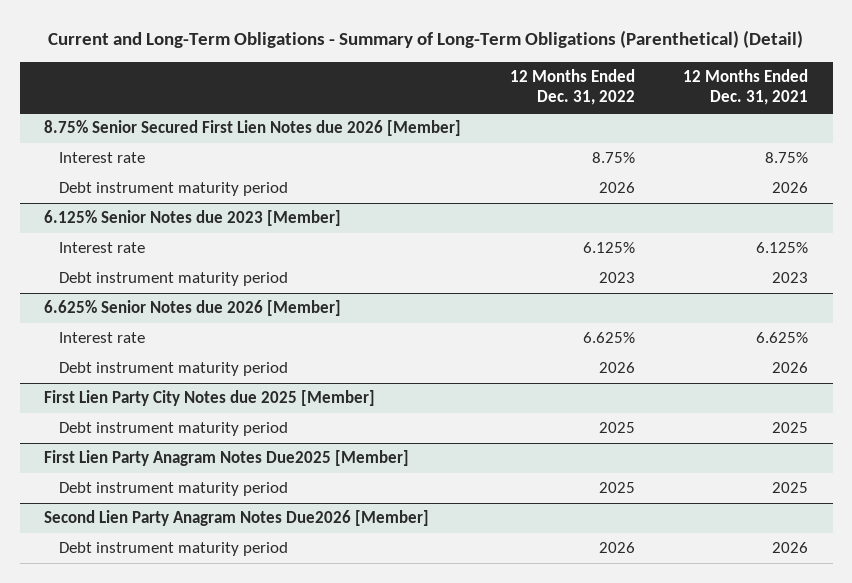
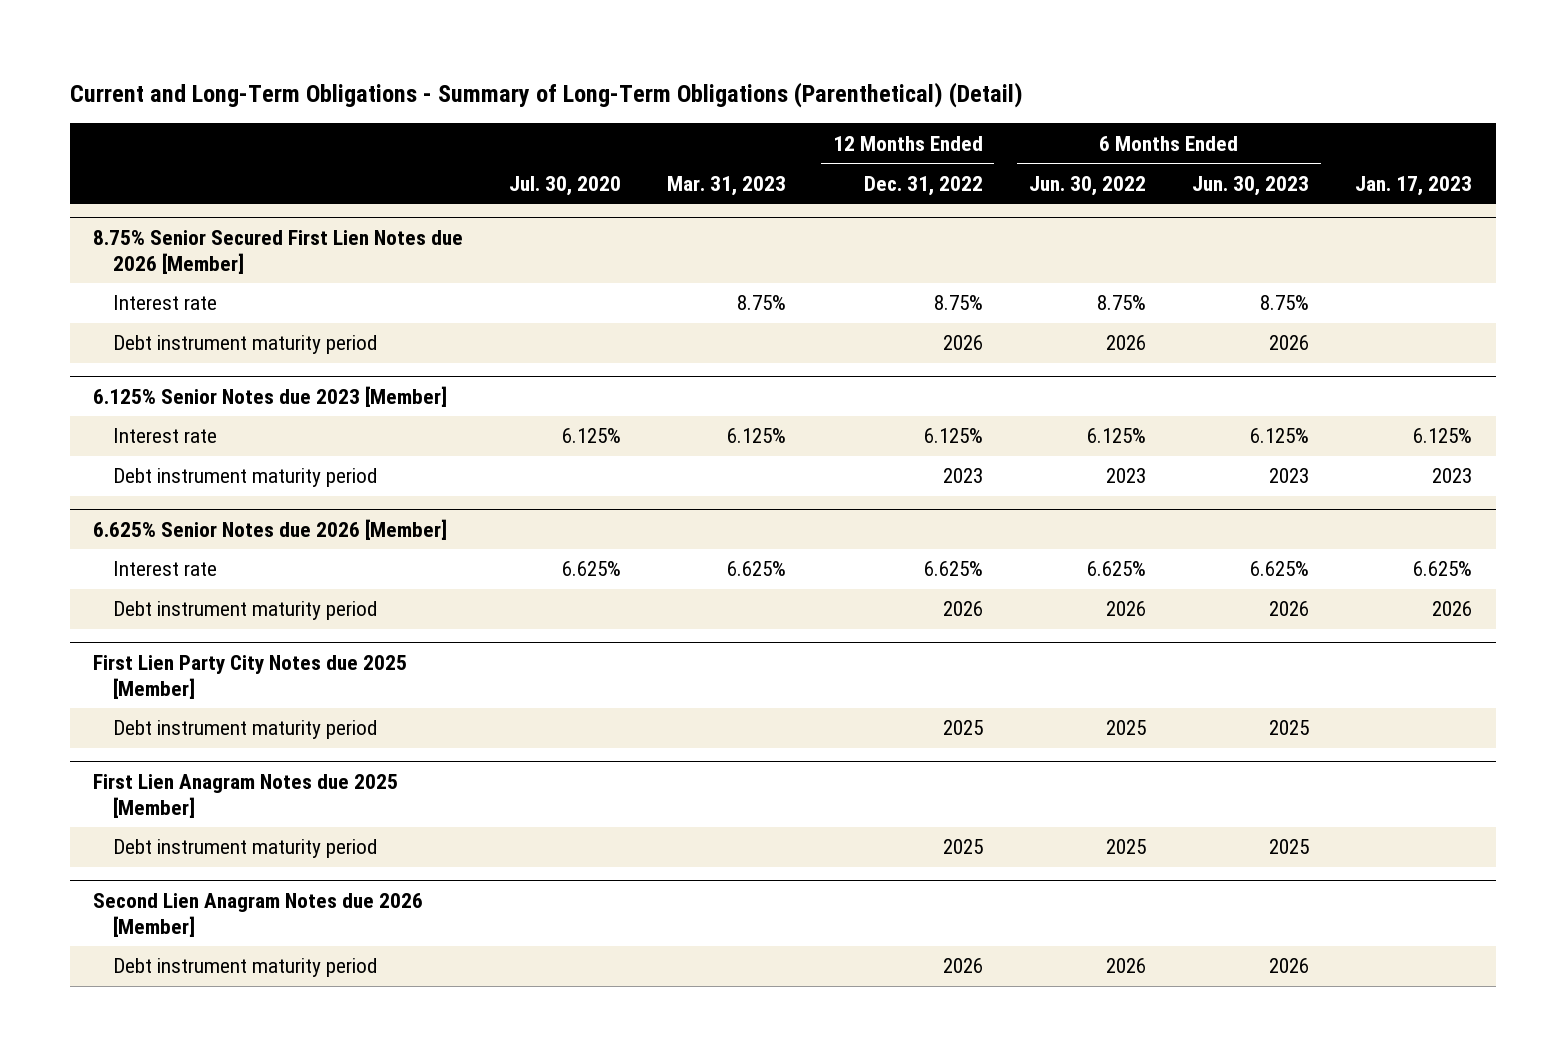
- | 12 Months Ended Dec. 31, 2022 | 12 Months Ended Dec. 31, 2021
+ | Jul. 30, 2020 | Mar. 31, 2023 | 12 Months Ended Dec. 31, 2022 | 6 Months Ended Jun. 30, 2022 | 6 Months Ended Jun. 30, 2023 | Jan. 17, 2023
- First Lien Party Anagram Notes Due2025 [Member]
+ First Lien Anagram Notes due 2025 [Member]
- Second Lien Party Anagram Notes Due2026 [Member]
+ Second Lien Anagram Notes due 2026 [Member]

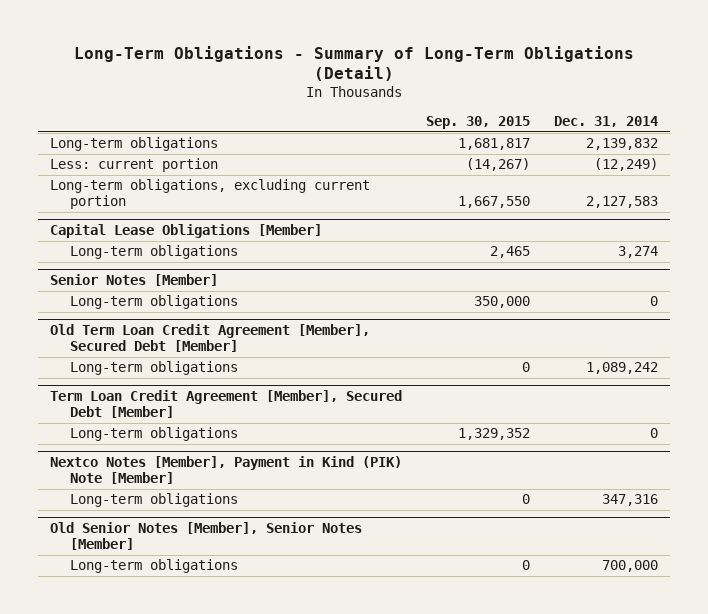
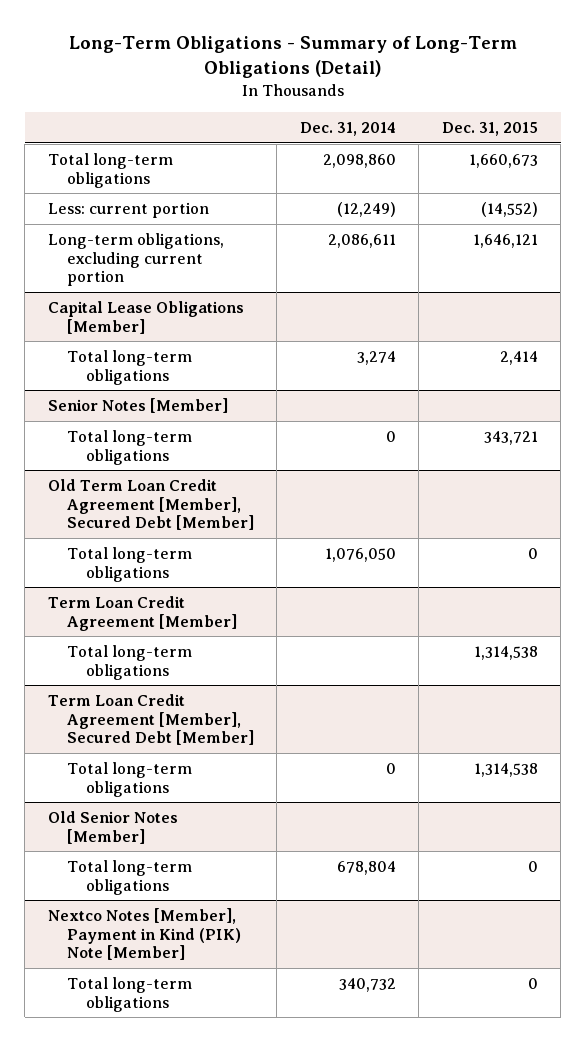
- | Sep. 30, 2015 | Dec. 31, 2014
+ | Dec. 31, 2014 | Dec. 31, 2015
- Long-term obligations | 1,681,817 | 2,139,832
+ Total long-term obligations | 2,098,860 | 1,660,673
- Long-term obligations, excluding current portion | 1,667,550 | 2,127,583
+ Long-term obligations, excluding current portion | 2,086,611 | 1,646,121
@ Capital Lease Obligations [Member]
- Long-term obligations | 2,465 | 3,274
+ Total long-term obligations | 3,274 | 2,414
@ Senior Notes [Member]
- Long-term obligations | 350,000 | 0
+ Total long-term obligations | 0 | 343,721
@ Old Term Loan Credit Agreement [Member], Secured Debt [Member]
- Long-term obligations | 0 | 1,089,242
+ Total long-term obligations | 1,076,050 | 0
+ Term Loan Credit Agreement [Member]
+ Total long-term obligations | | 1,314,538
@ Term Loan Credit Agreement [Member], Secured Debt [Member]
- Long-term obligations | 1,329,352 | 0
+ Total long-term obligations | 0 | 1,314,538
+ Old Senior Notes [Member]
+ Total long-term obligations | 678,804 | 0
@ Nextco Notes [Member], Payment in Kind (PIK) Note [Member]
- Long-term obligations | 0 | 347,316
- Old Senior Notes [Member], Senior Notes [Member]
- Long-term obligations | 0 | 700,000
@ Nextco Notes [Member], Payment in Kind (PIK) Note [Member]
+ Total long-term obligations | 340,732 | 0

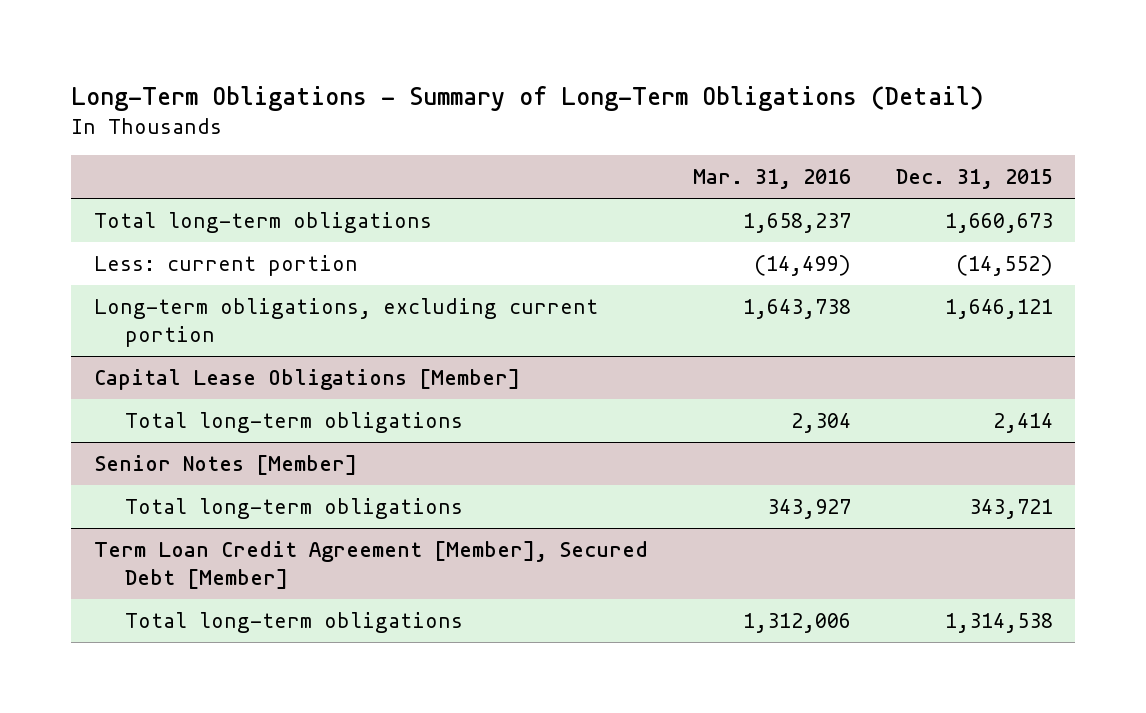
- | Dec. 31, 2014 | Dec. 31, 2015
+ | Mar. 31, 2016 | Dec. 31, 2015
- Old Term Loan Credit Agreement [Member], Secured Debt [Member]
- Total long-term obligations | 1,076,050 | 0
- Term Loan Credit Agreement [Member]
- Total long-term obligations | | 1,314,538
- Old Senior Notes [Member]
- Total long-term obligations | 678,804 | 0
- Nextco Notes [Member], Payment in Kind (PIK) Note [Member]
- Total long-term obligations | 340,732 | 0

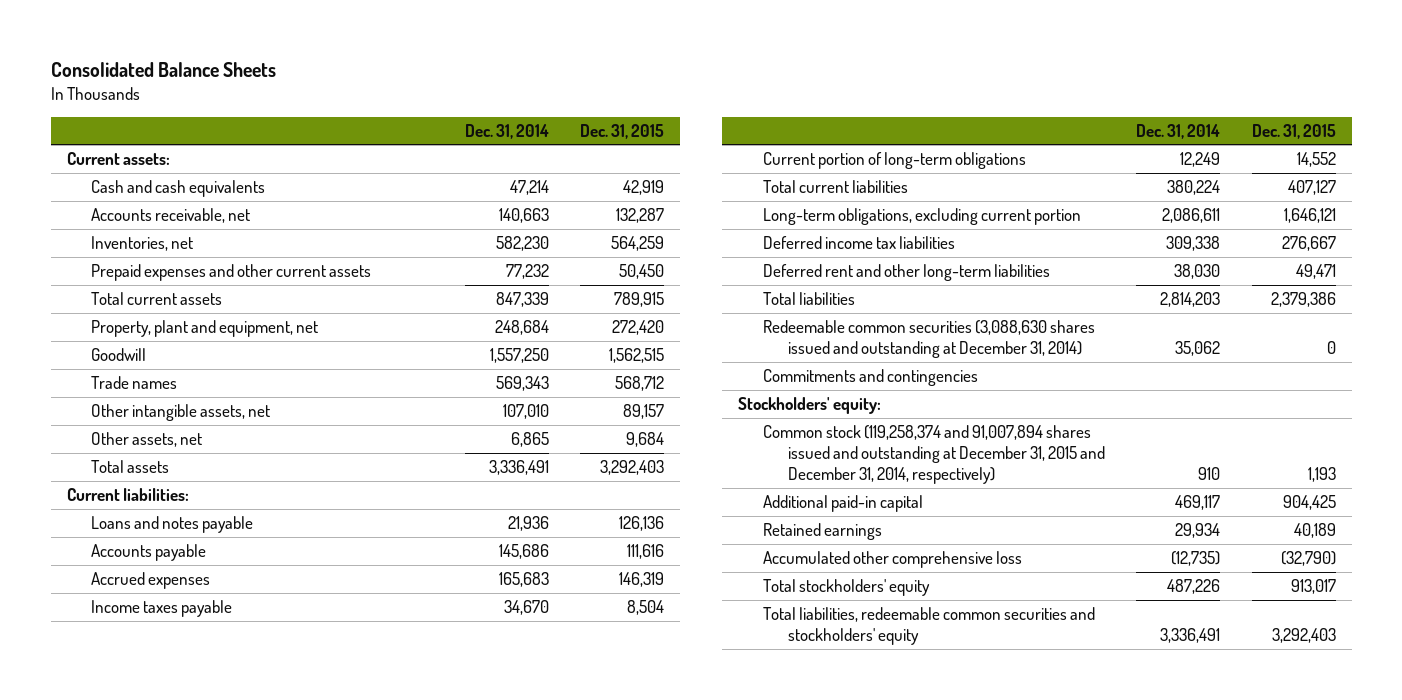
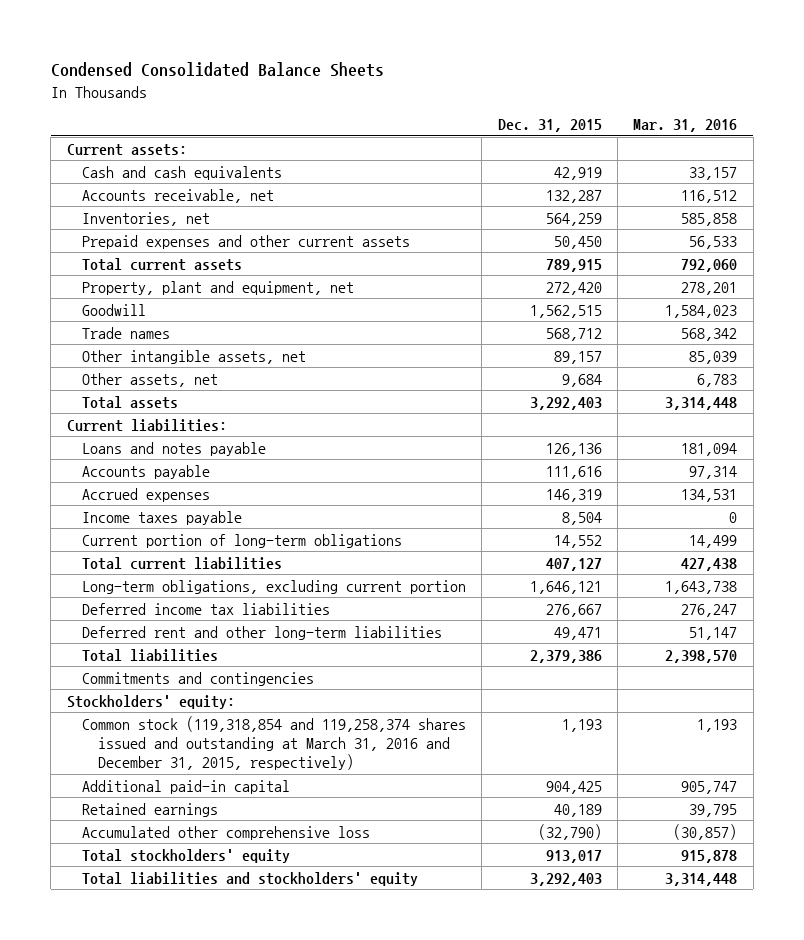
- Consolidated Balance Sheets
+ Condensed Consolidated Balance Sheets
- | Dec. 31, 2014 | Dec. 31, 2015
+ | Dec. 31, 2015 | Mar. 31, 2016
- Redeemable common securities (3,088,630 shares issued and outstanding at December 31, 2014) | 35,062 | 0
- Common stock (119,258,374 and 91,007,894 shares issued and outstanding at December 31, 2015 and December 31, 2014, respectively) | 910 | 1,193
+ Common stock (119,318,854 and 119,258,374 shares issued and outstanding at March 31, 2016 and December 31, 2015, respectively) | 1,193 | 1,193
- Total liabilities, redeemable common securities and stockholders' equity | 3,336,491 | 3,292,403
+ Total liabilities and stockholders' equity | 3,292,403 | 3,314,448

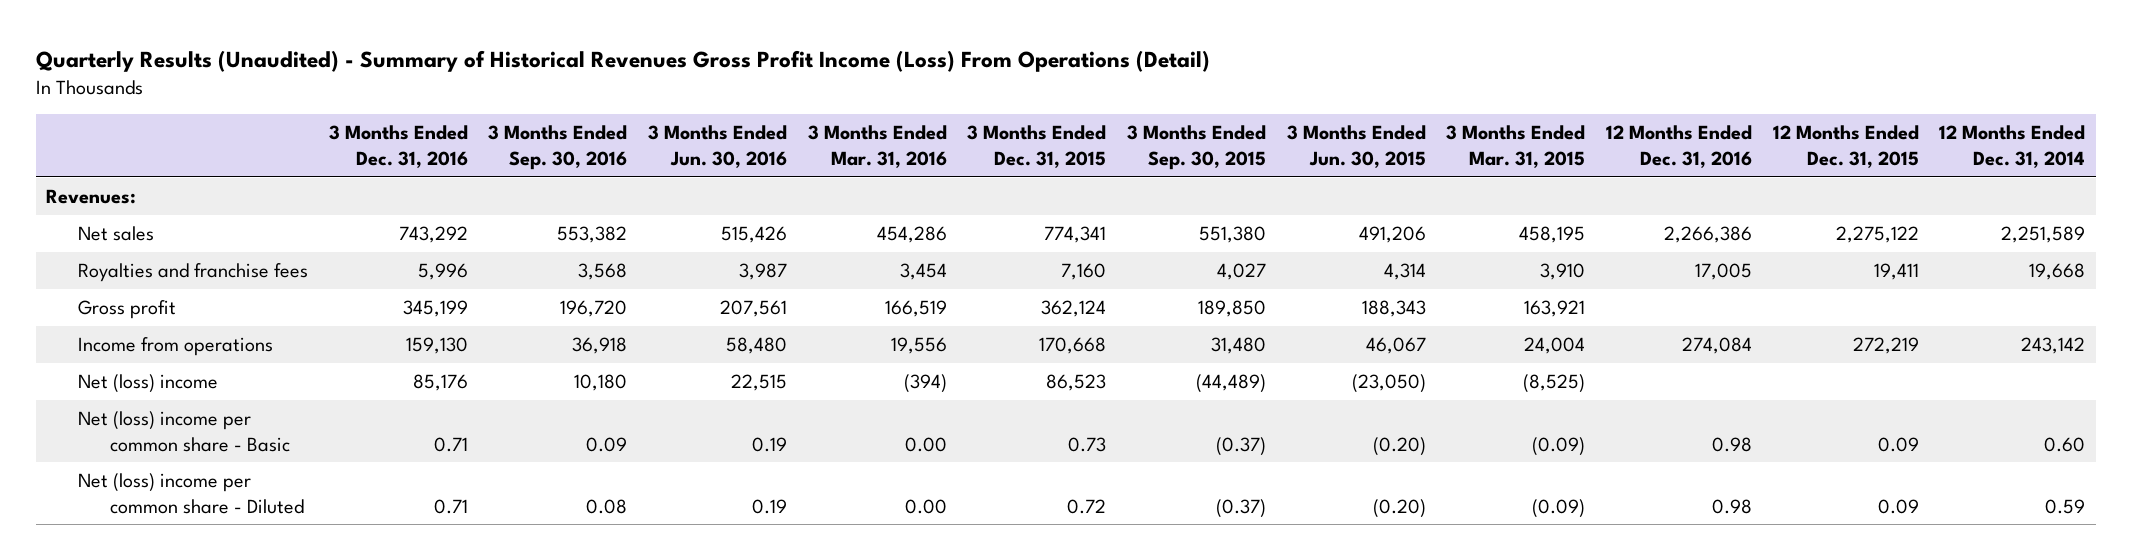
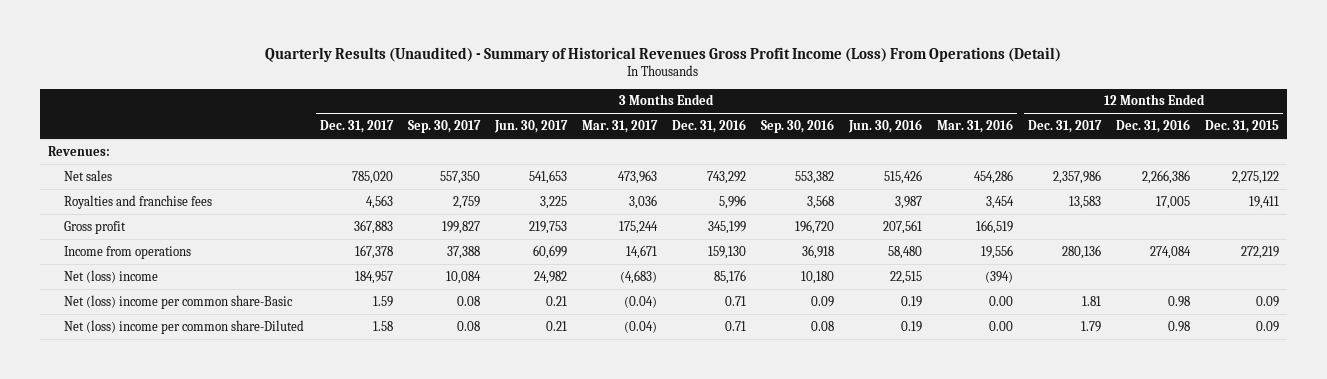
- | 3 Months Ended Dec. 31, 2016 | 3 Months Ended Sep. 30, 2016 | 3 Months Ended Jun. 30, 2016 | 3 Months Ended Mar. 31, 2016 | 3 Months Ended Dec. 31, 2015 | 3 Months Ended Sep. 30, 2015 | 3 Months Ended Jun. 30, 2015 | 3 Months Ended Mar. 31, 2015 | 12 Months Ended Dec. 31, 2016 | 12 Months Ended Dec. 31, 2015 | 12 Months Ended Dec. 31, 2014
+ | 3 Months Ended Dec. 31, 2017 | 3 Months Ended Sep. 30, 2017 | 3 Months Ended Jun. 30, 2017 | 3 Months Ended Mar. 31, 2017 | 3 Months Ended Dec. 31, 2016 | 3 Months Ended Sep. 30, 2016 | 3 Months Ended Jun. 30, 2016 | 3 Months Ended Mar. 31, 2016 | 12 Months Ended Dec. 31, 2017 | 12 Months Ended Dec. 31, 2016 | 12 Months Ended Dec. 31, 2015
- Net (loss) income per common share - Basic | 0.71 | 0.09 | 0.19 | 0.00 | 0.73 | (0.37) | (0.20) | (0.09) | 0.98 | 0.09 | 0.60
- Net (loss) income per common share - Diluted | 0.71 | 0.08 | 0.19 | 0.00 | 0.72 | (0.37) | (0.20) | (0.09) | 0.98 | 0.09 | 0.59
+ Net (loss) income per common share-Basic | 1.59 | 0.08 | 0.21 | (0.04) | 0.71 | 0.09 | 0.19 | 0.00 | 1.81 | 0.98 | 0.09
+ Net (loss) income per common share-Diluted | 1.58 | 0.08 | 0.21 | (0.04) | 0.71 | 0.08 | 0.19 | 0.00 | 1.79 | 0.98 | 0.09

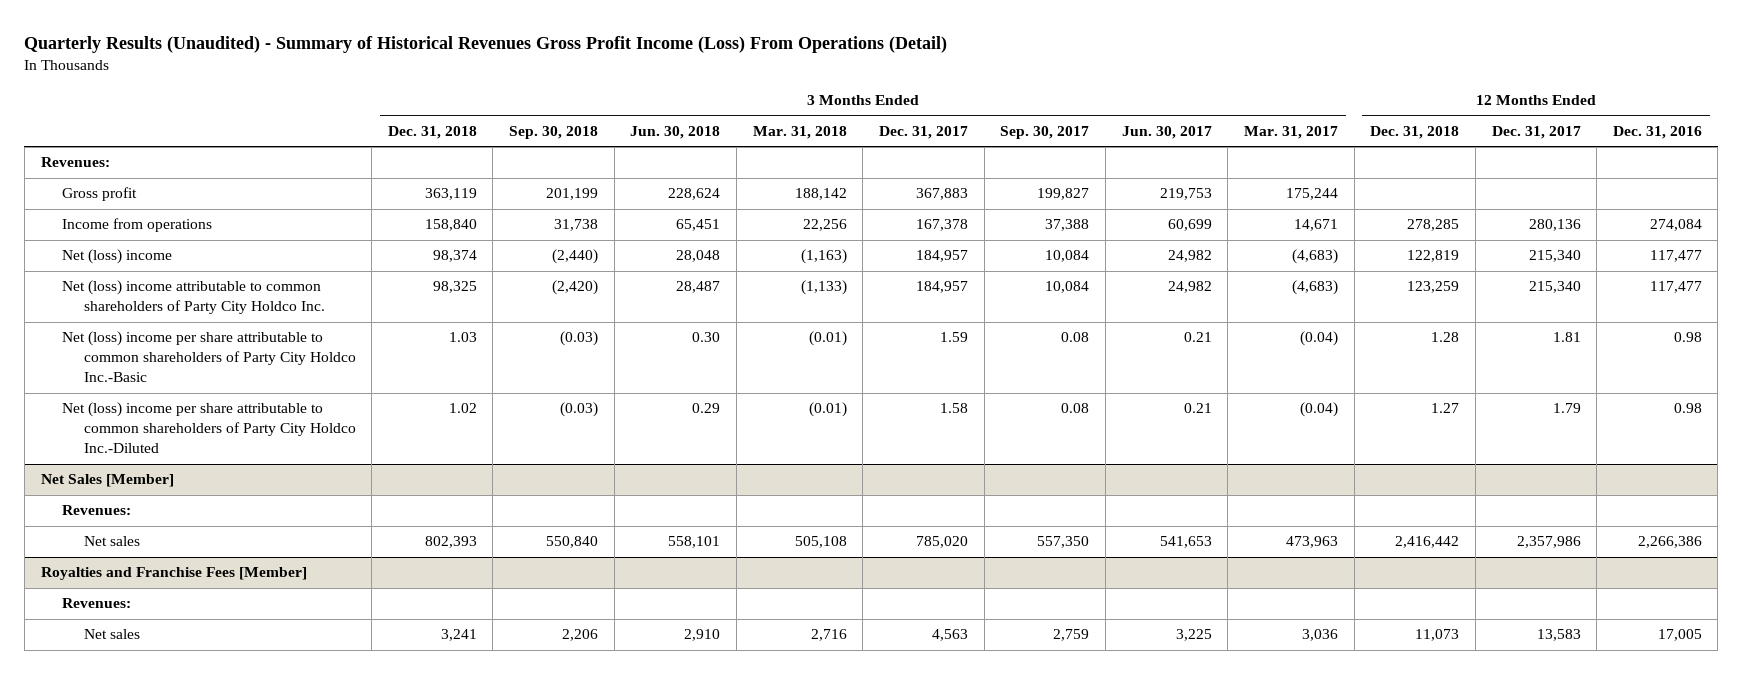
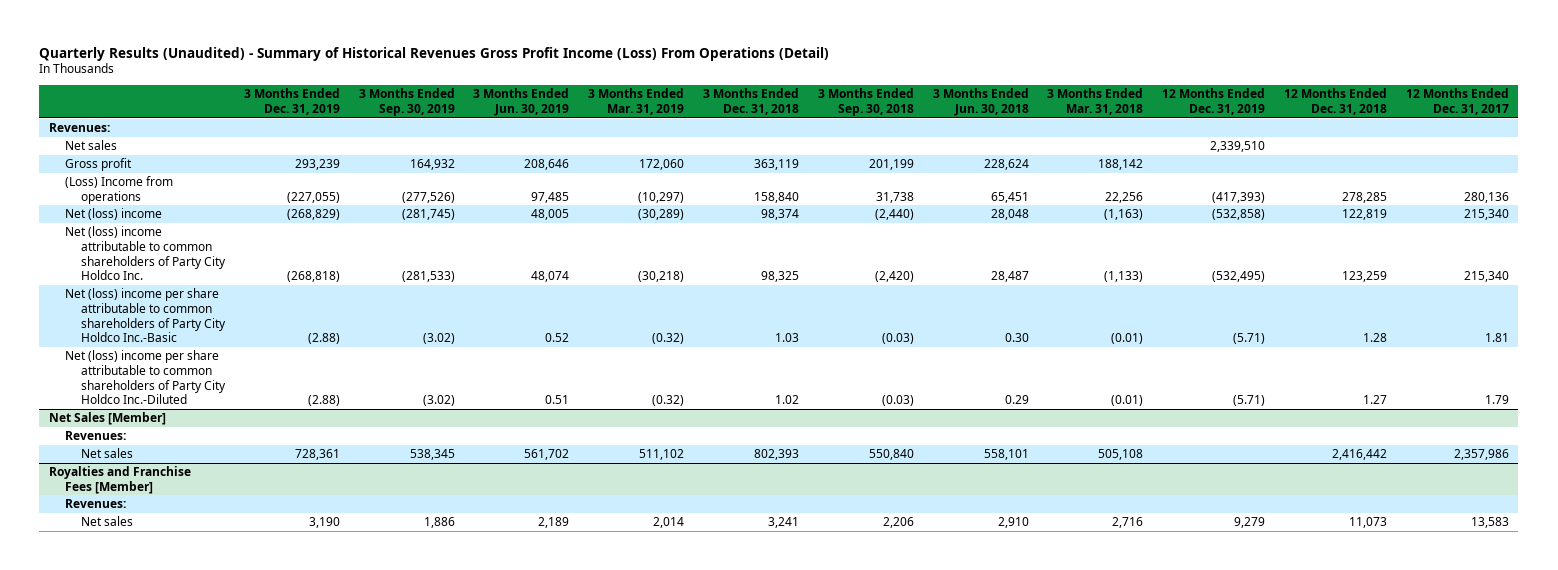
- | 3 Months Ended Dec. 31, 2018 | 3 Months Ended Sep. 30, 2018 | 3 Months Ended Jun. 30, 2018 | 3 Months Ended Mar. 31, 2018 | 3 Months Ended Dec. 31, 2017 | 3 Months Ended Sep. 30, 2017 | 3 Months Ended Jun. 30, 2017 | 3 Months Ended Mar. 31, 2017 | 12 Months Ended Dec. 31, 2018 | 12 Months Ended Dec. 31, 2017 | 12 Months Ended Dec. 31, 2016
+ | 3 Months Ended Dec. 31, 2019 | 3 Months Ended Sep. 30, 2019 | 3 Months Ended Jun. 30, 2019 | 3 Months Ended Mar. 31, 2019 | 3 Months Ended Dec. 31, 2018 | 3 Months Ended Sep. 30, 2018 | 3 Months Ended Jun. 30, 2018 | 3 Months Ended Mar. 31, 2018 | 12 Months Ended Dec. 31, 2019 | 12 Months Ended Dec. 31, 2018 | 12 Months Ended Dec. 31, 2017
+ Net sales | | | | | | | | | 2,339,510 | |
- Income from operations | 158,840 | 31,738 | 65,451 | 22,256 | 167,378 | 37,388 | 60,699 | 14,671 | 278,285 | 280,136 | 274,084
+ (Loss) Income from operations | (227,055) | (277,526) | 97,485 | (10,297) | 158,840 | 31,738 | 65,451 | 22,256 | (417,393) | 278,285 | 280,136

